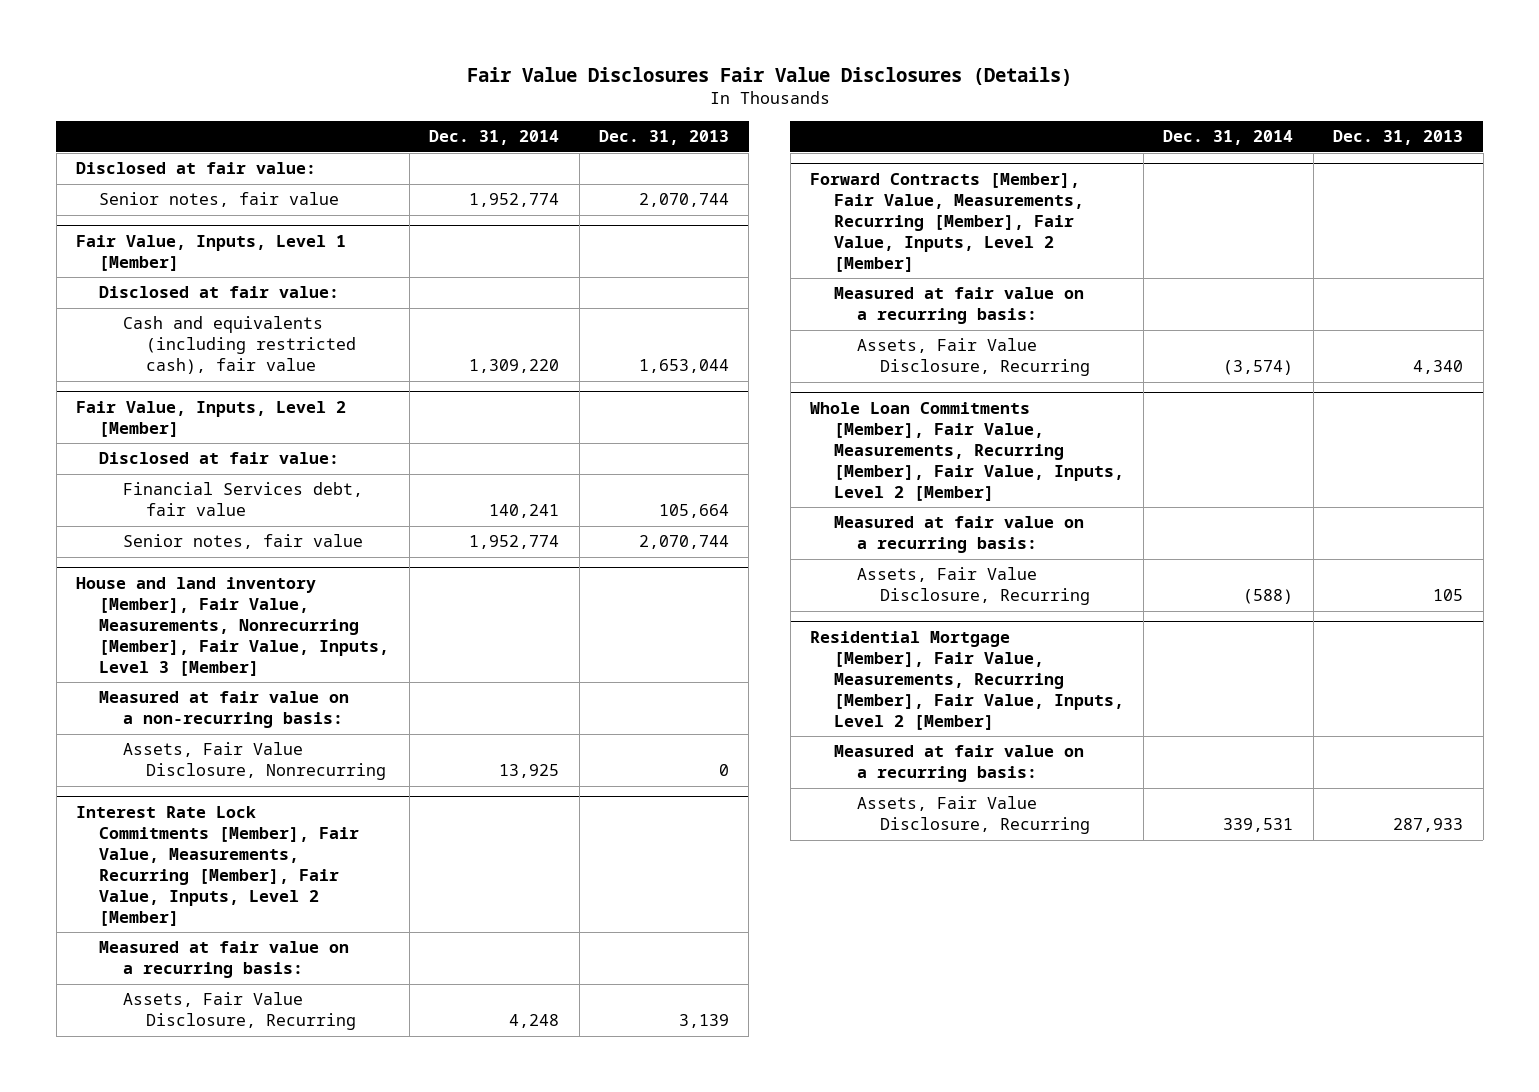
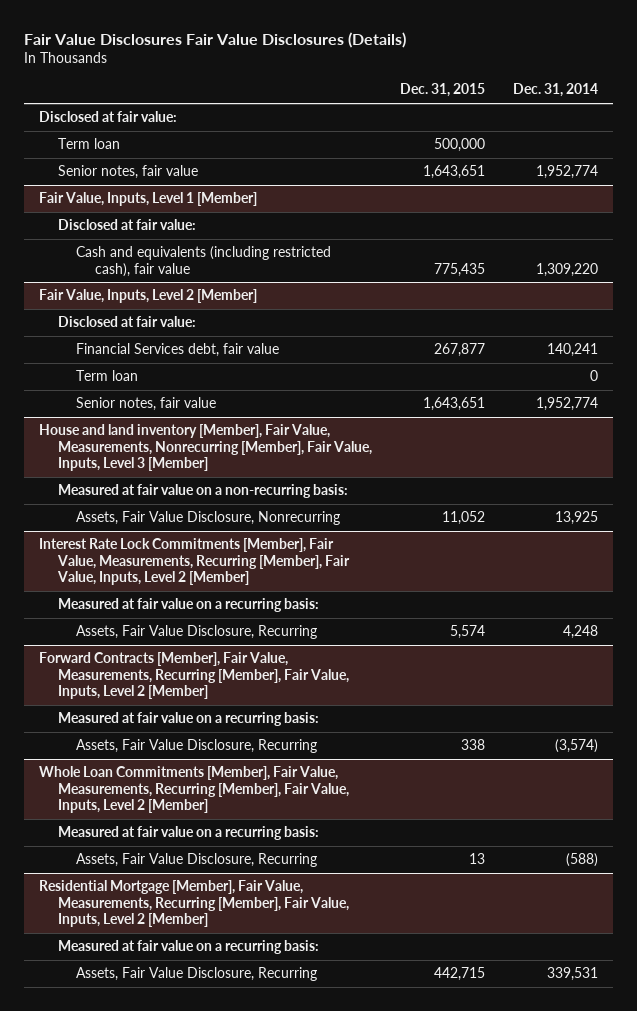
- | Dec. 31, 2014 | Dec. 31, 2013
+ | Dec. 31, 2015 | Dec. 31, 2014
+ Term loan | 500,000 |
@ Fair Value, Inputs, Level 2 [Member]
+ Term loan | | 0

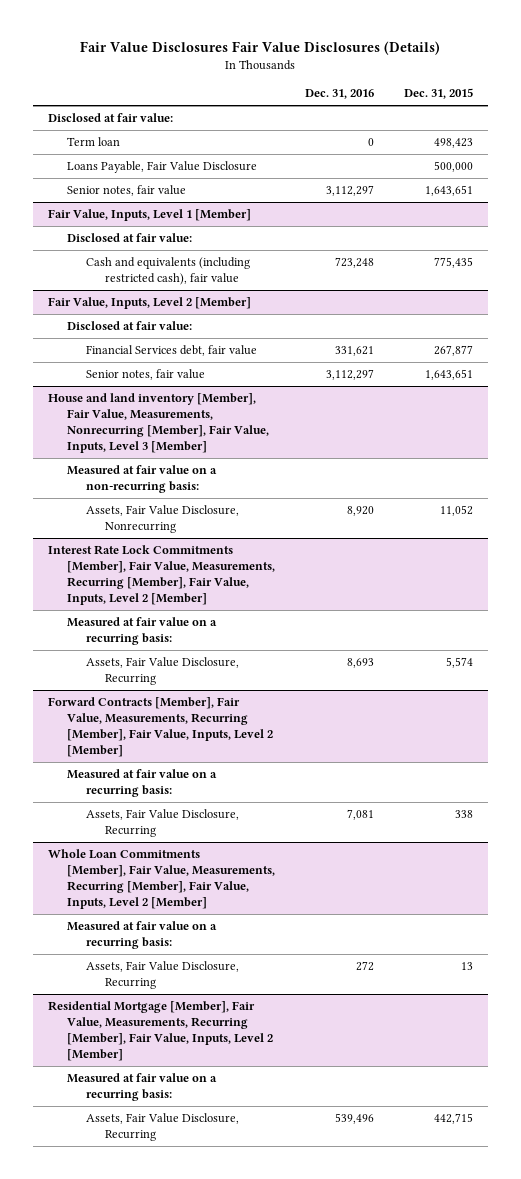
- | Dec. 31, 2015 | Dec. 31, 2014
+ | Dec. 31, 2016 | Dec. 31, 2015
- Term loan | 500,000 |
+ Term loan | 0 | 498,423
+ Loans Payable, Fair Value Disclosure | | 500,000
@ Fair Value, Inputs, Level 2 [Member]
- Term loan | | 0

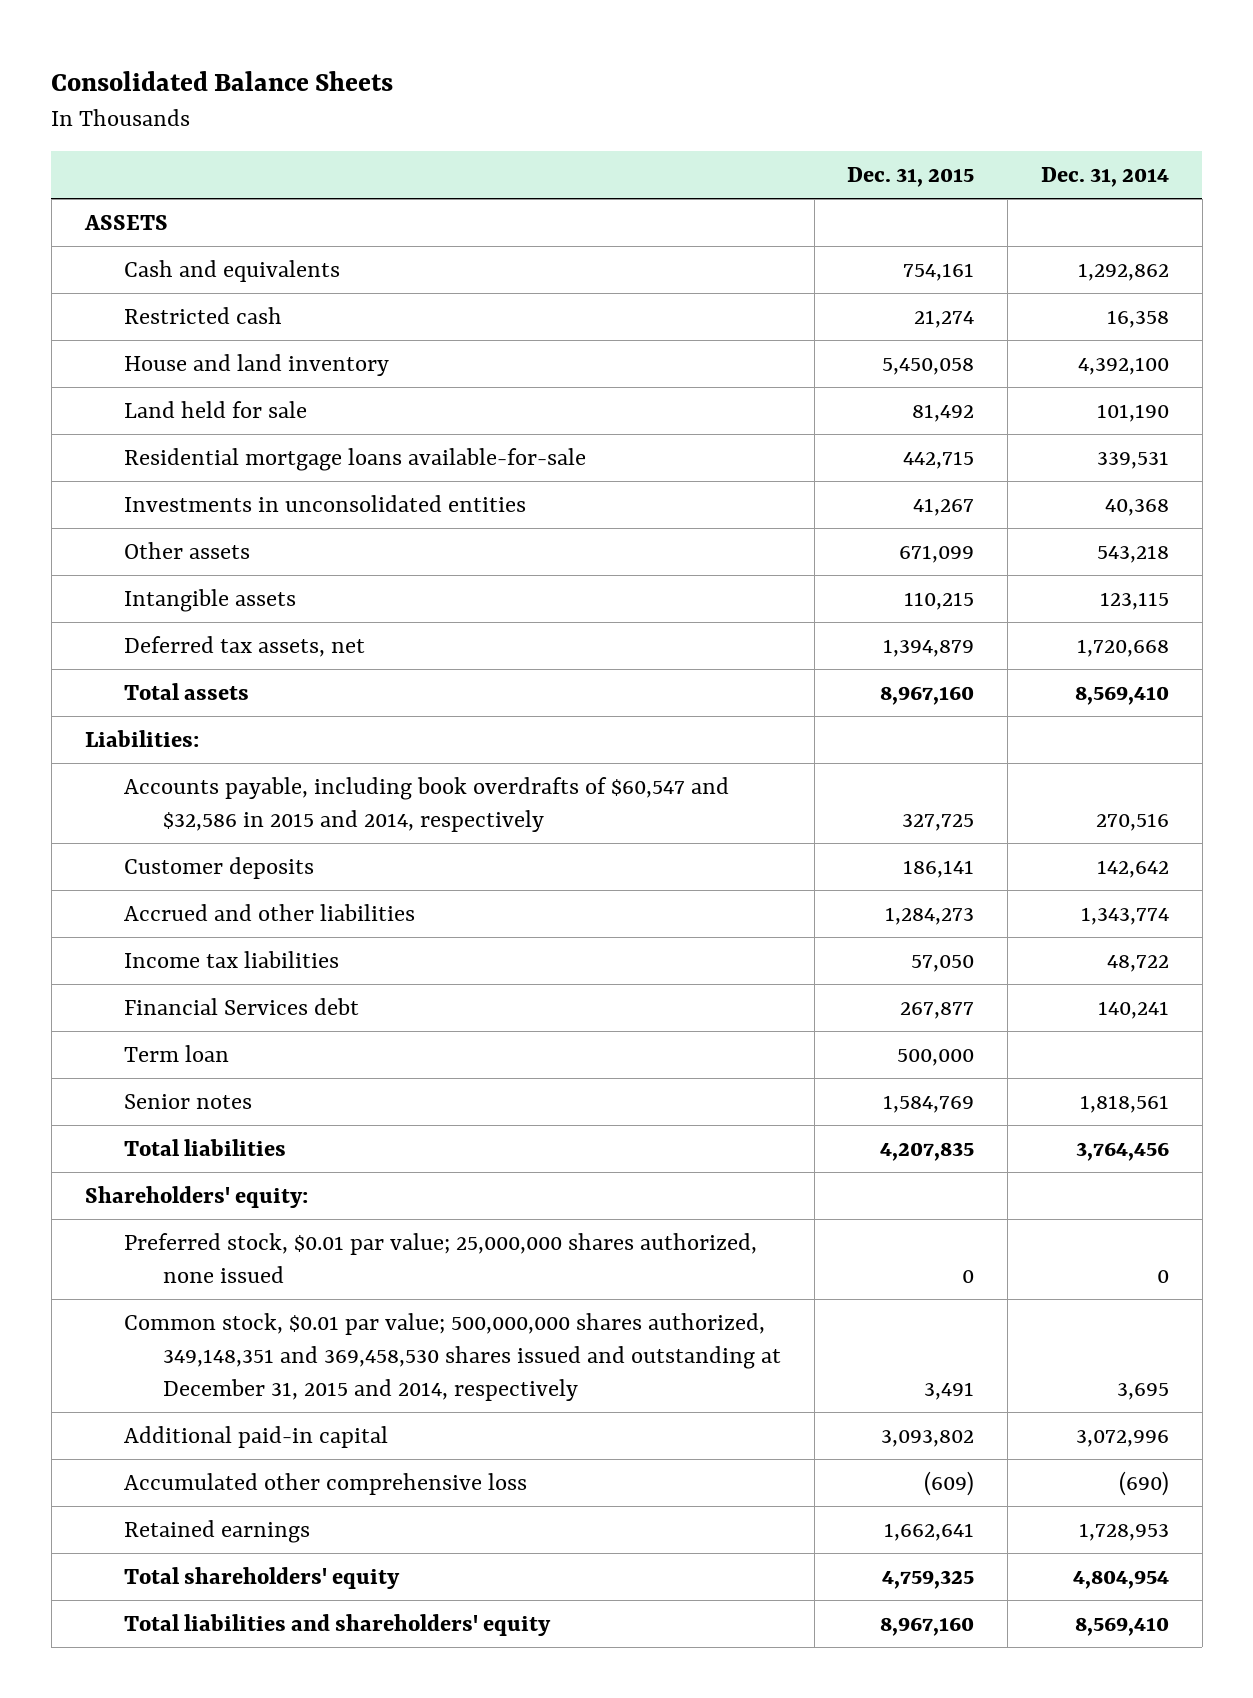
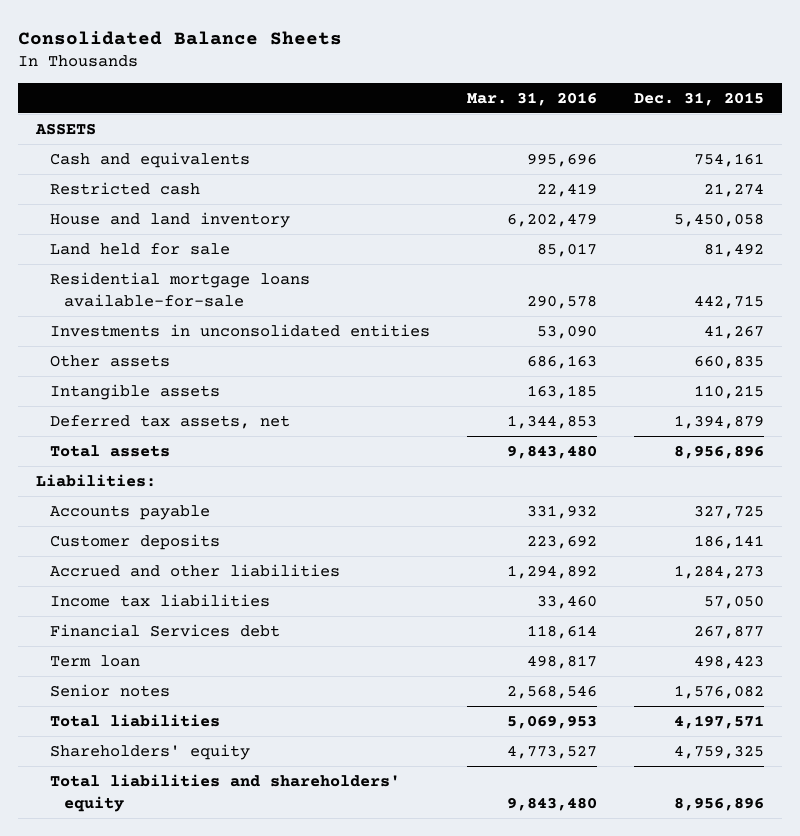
- | Dec. 31, 2015 | Dec. 31, 2014
+ | Mar. 31, 2016 | Dec. 31, 2015
- Other assets | 671,099 | 543,218
+ Other assets | 686,163 | 660,835
- Total assets | 8,967,160 | 8,569,410
+ Total assets | 9,843,480 | 8,956,896
- Accounts payable, including book overdrafts of $60,547 and $32,586 in 2015 and 2014, respectively | 327,725 | 270,516
+ Accounts payable | 331,932 | 327,725
- Term loan | 500,000 |
- Senior notes | 1,584,769 | 1,818,561
- Total liabilities | 4,207,835 | 3,764,456
- Shareholders' equity:
- Preferred stock, $0.01 par value; 25,000,000 shares authorized, none issued | 0 | 0
- Common stock, $0.01 par value; 500,000,000 shares authorized, 349,148,351 and 369,458,530 shares issued and outstanding at December 31, 2015 and 2014, respectively | 3,491 | 3,695
- Additional paid-in capital | 3,093,802 | 3,072,996
- Accumulated other comprehensive loss | (609) | (690)
- Retained earnings | 1,662,641 | 1,728,953
- Total shareholders' equity | 4,759,325 | 4,804,954
- Total liabilities and shareholders' equity | 8,967,160 | 8,569,410
+ Term loan | 498,817 | 498,423
+ Senior notes | 2,568,546 | 1,576,082
+ Total liabilities | 5,069,953 | 4,197,571
+ Shareholders' equity | 4,773,527 | 4,759,325
+ Total liabilities and shareholders' equity | 9,843,480 | 8,956,896

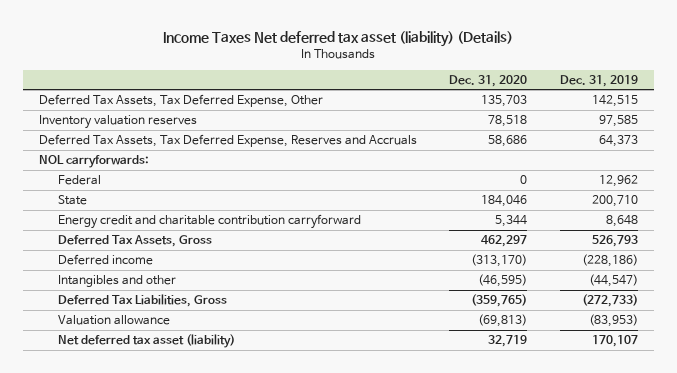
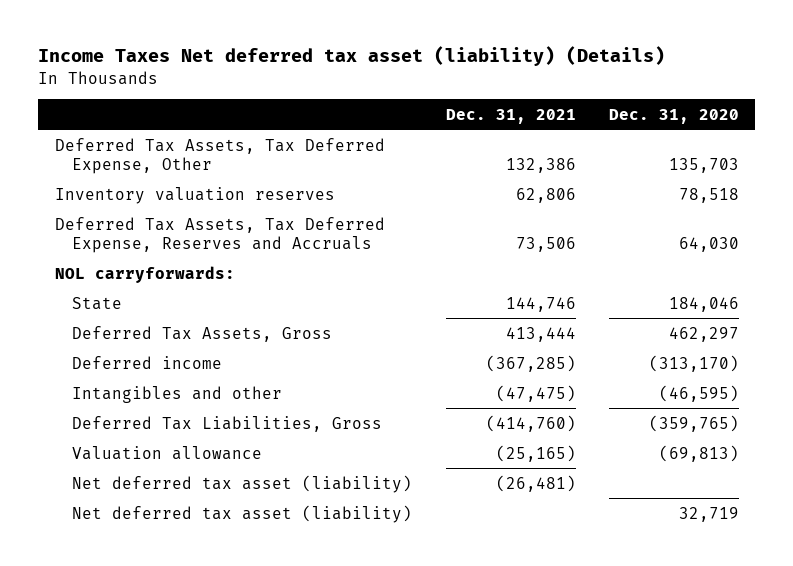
- | Dec. 31, 2020 | Dec. 31, 2019
+ | Dec. 31, 2021 | Dec. 31, 2020
- Deferred Tax Assets, Tax Deferred Expense, Reserves and Accruals | 58,686 | 64,373
+ Deferred Tax Assets, Tax Deferred Expense, Reserves and Accruals | 73,506 | 64,030
- Federal | 0 | 12,962
- Energy credit and charitable contribution carryforward | 5,344 | 8,648
+ Net deferred tax asset (liability) | (26,481) |

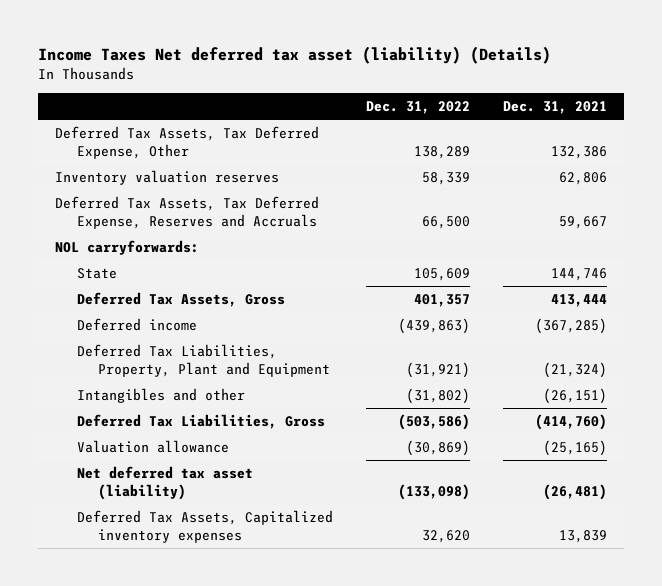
- | Dec. 31, 2021 | Dec. 31, 2020
+ | Dec. 31, 2022 | Dec. 31, 2021
- Deferred Tax Assets, Tax Deferred Expense, Reserves and Accruals | 73,506 | 64,030
+ Deferred Tax Assets, Tax Deferred Expense, Reserves and Accruals | 66,500 | 59,667
- Intangibles and other | (47,475) | (46,595)
+ Deferred Tax Liabilities, Property, Plant and Equipment | (31,921) | (21,324)
+ Intangibles and other | (31,802) | (26,151)
- Net deferred tax asset (liability) | | 32,719
+ Deferred Tax Assets, Capitalized inventory expenses | 32,620 | 13,839

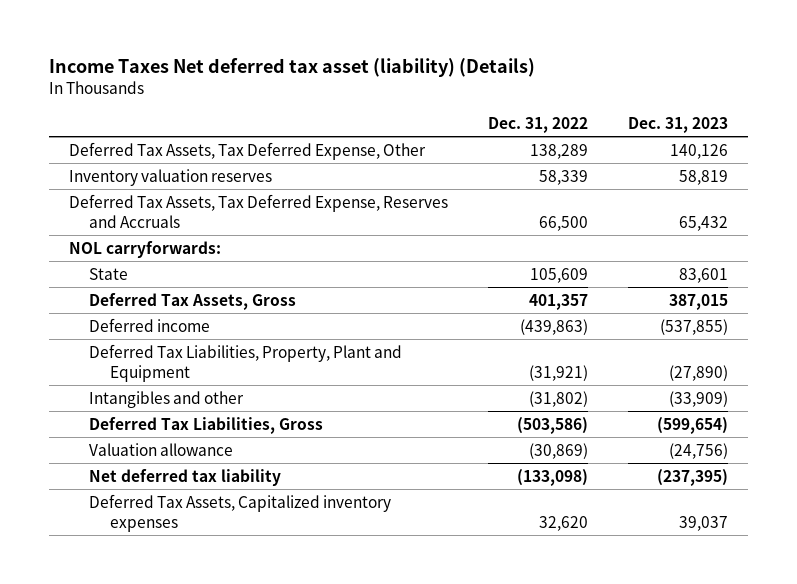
- | Dec. 31, 2022 | Dec. 31, 2021
+ | Dec. 31, 2022 | Dec. 31, 2023
- Net deferred tax asset (liability) | (133,098) | (26,481)
+ Net deferred tax liability | (133,098) | (237,395)

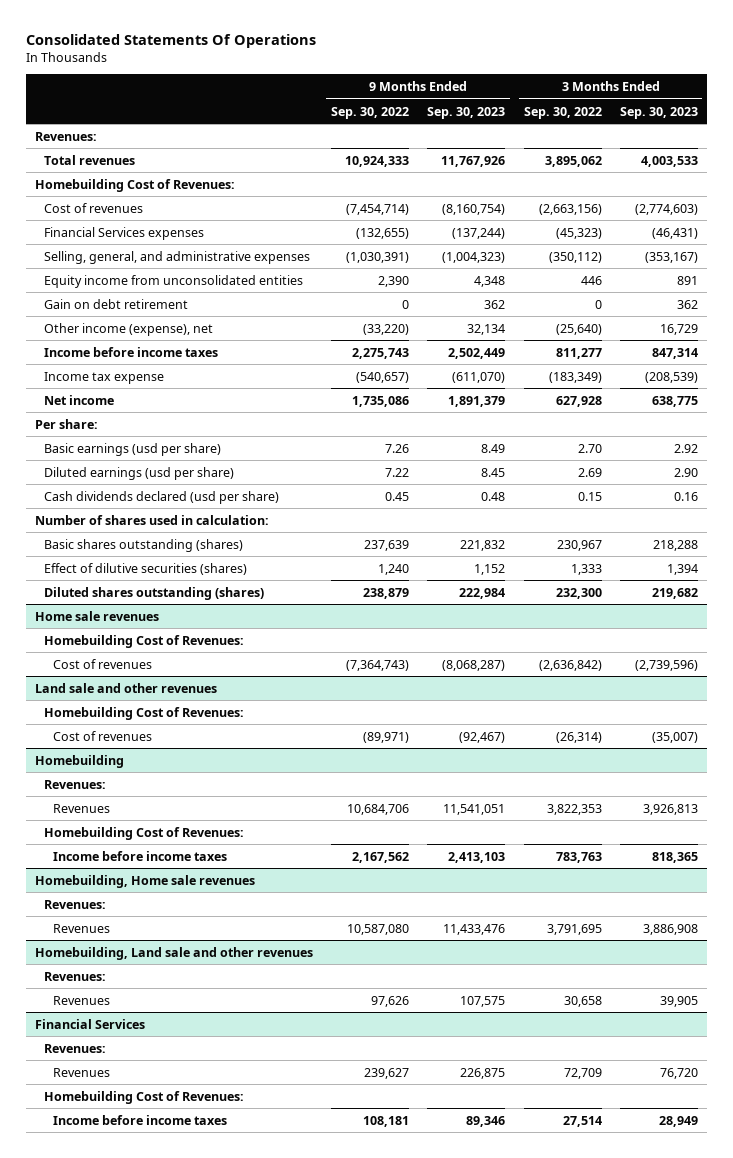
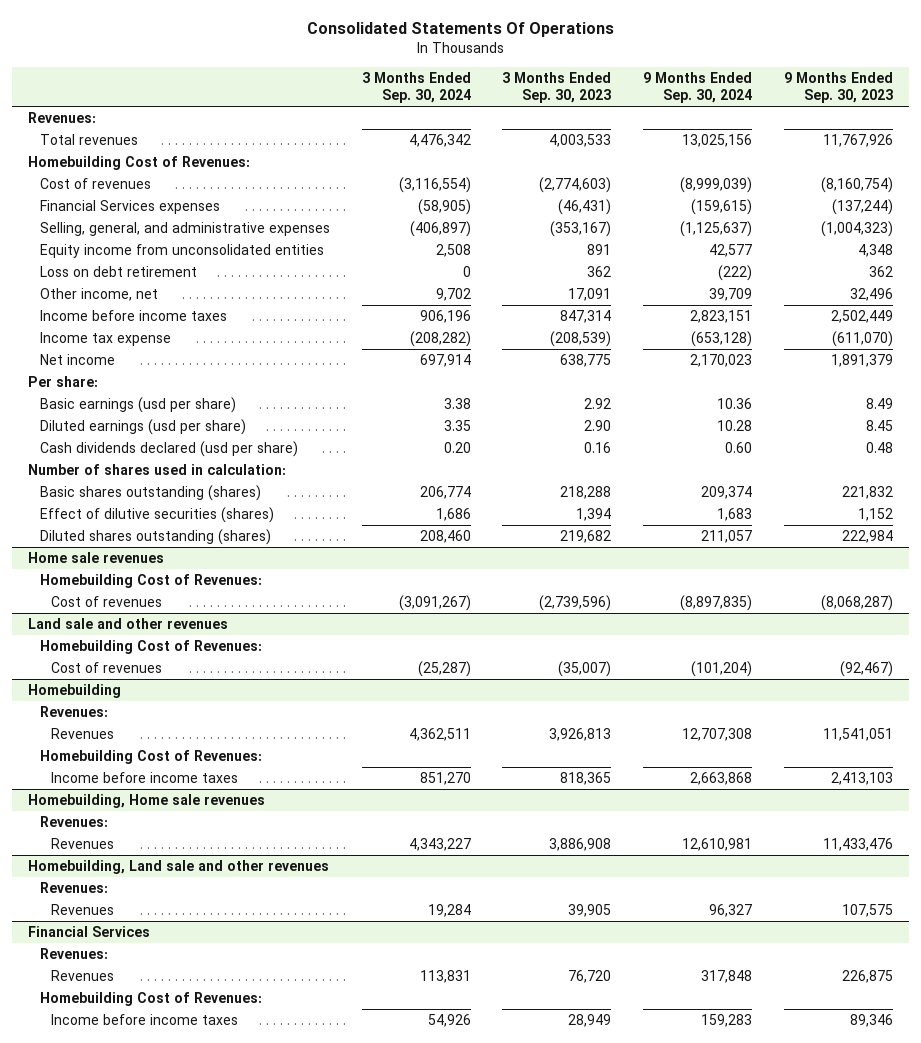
- | 9 Months Ended Sep. 30, 2022 | 9 Months Ended Sep. 30, 2023 | 3 Months Ended Sep. 30, 2022 | 3 Months Ended Sep. 30, 2023
+ | 3 Months Ended Sep. 30, 2024 | 3 Months Ended Sep. 30, 2023 | 9 Months Ended Sep. 30, 2024 | 9 Months Ended Sep. 30, 2023
- Gain on debt retirement | 0 | 362 | 0 | 362
- Other income (expense), net | (33,220) | 32,134 | (25,640) | 16,729
+ Loss on debt retirement | 0 | 362 | (222) | 362
+ Other income, net | 9,702 | 17,091 | 39,709 | 32,496

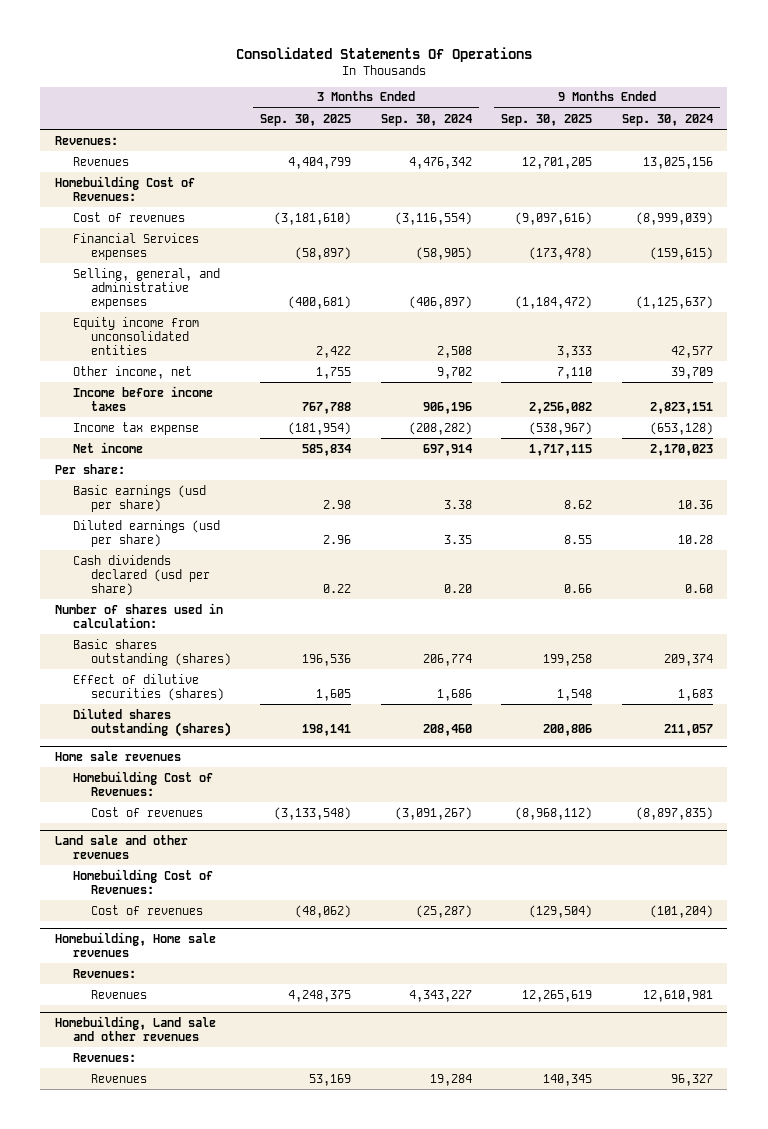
- | 3 Months Ended Sep. 30, 2024 | 3 Months Ended Sep. 30, 2023 | 9 Months Ended Sep. 30, 2024 | 9 Months Ended Sep. 30, 2023
+ | 3 Months Ended Sep. 30, 2025 | 3 Months Ended Sep. 30, 2024 | 9 Months Ended Sep. 30, 2025 | 9 Months Ended Sep. 30, 2024
- Total revenues | 4,476,342 | 4,003,533 | 13,025,156 | 11,767,926
+ Revenues | 4,404,799 | 4,476,342 | 12,701,205 | 13,025,156
- Loss on debt retirement | 0 | 362 | (222) | 362
- Homebuilding
- Revenues:
- Revenues | 4,362,511 | 3,926,813 | 12,707,308 | 11,541,051
- Homebuilding Cost of Revenues:
- Income before income taxes | 851,270 | 818,365 | 2,663,868 | 2,413,103
- Financial Services
- Revenues:
- Revenues | 113,831 | 76,720 | 317,848 | 226,875
- Homebuilding Cost of Revenues:
- Income before income taxes | 54,926 | 28,949 | 159,283 | 89,346

